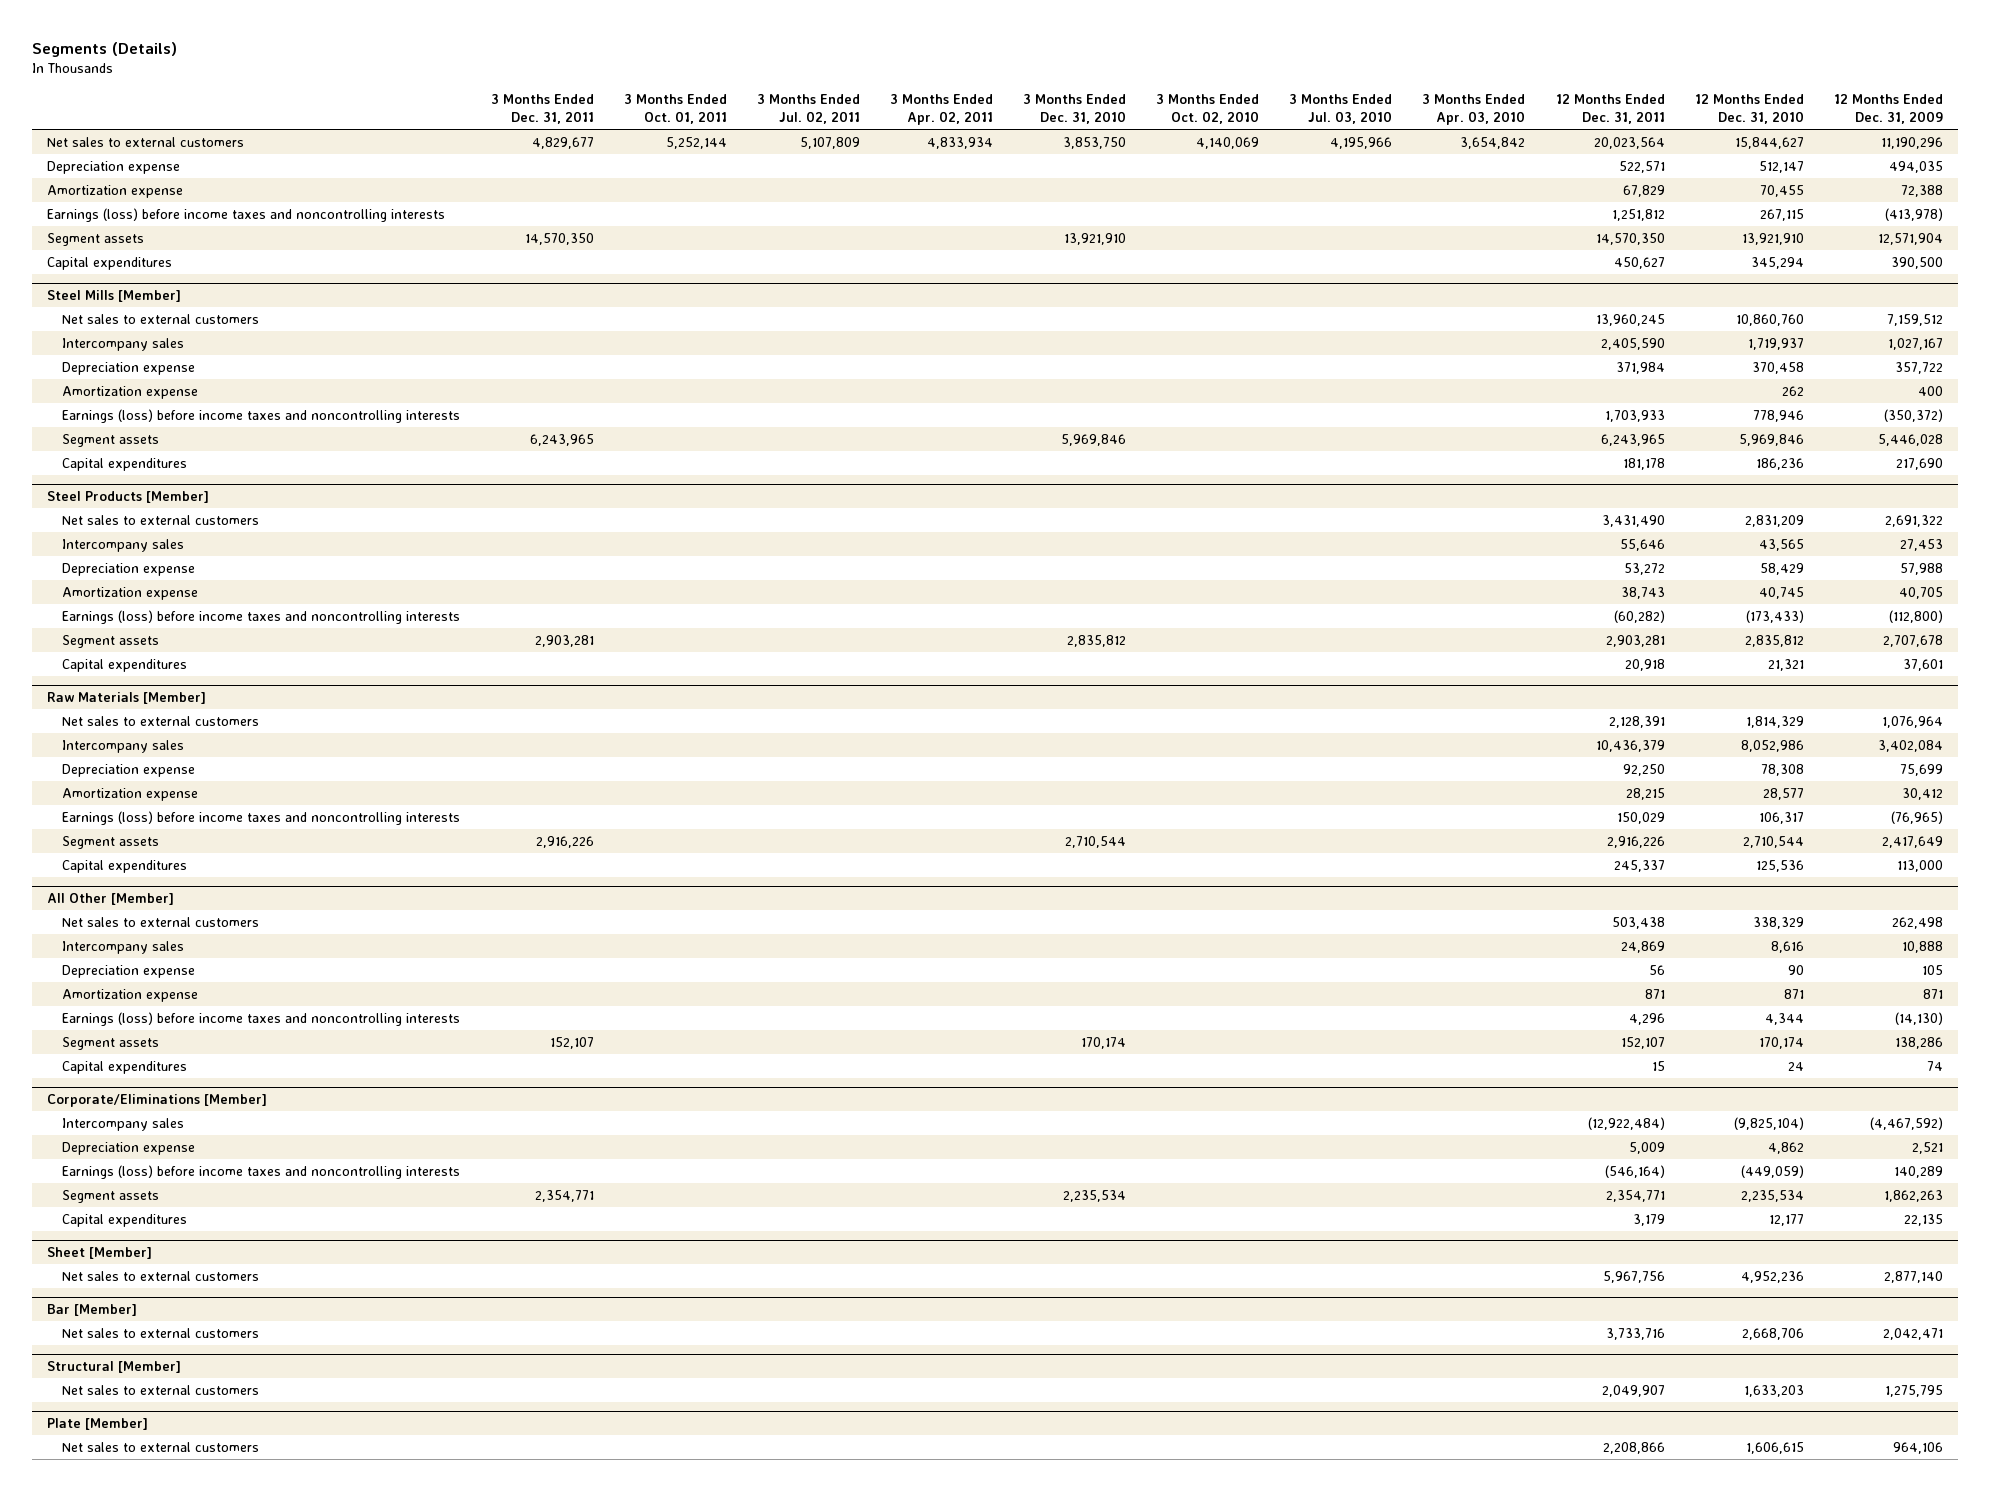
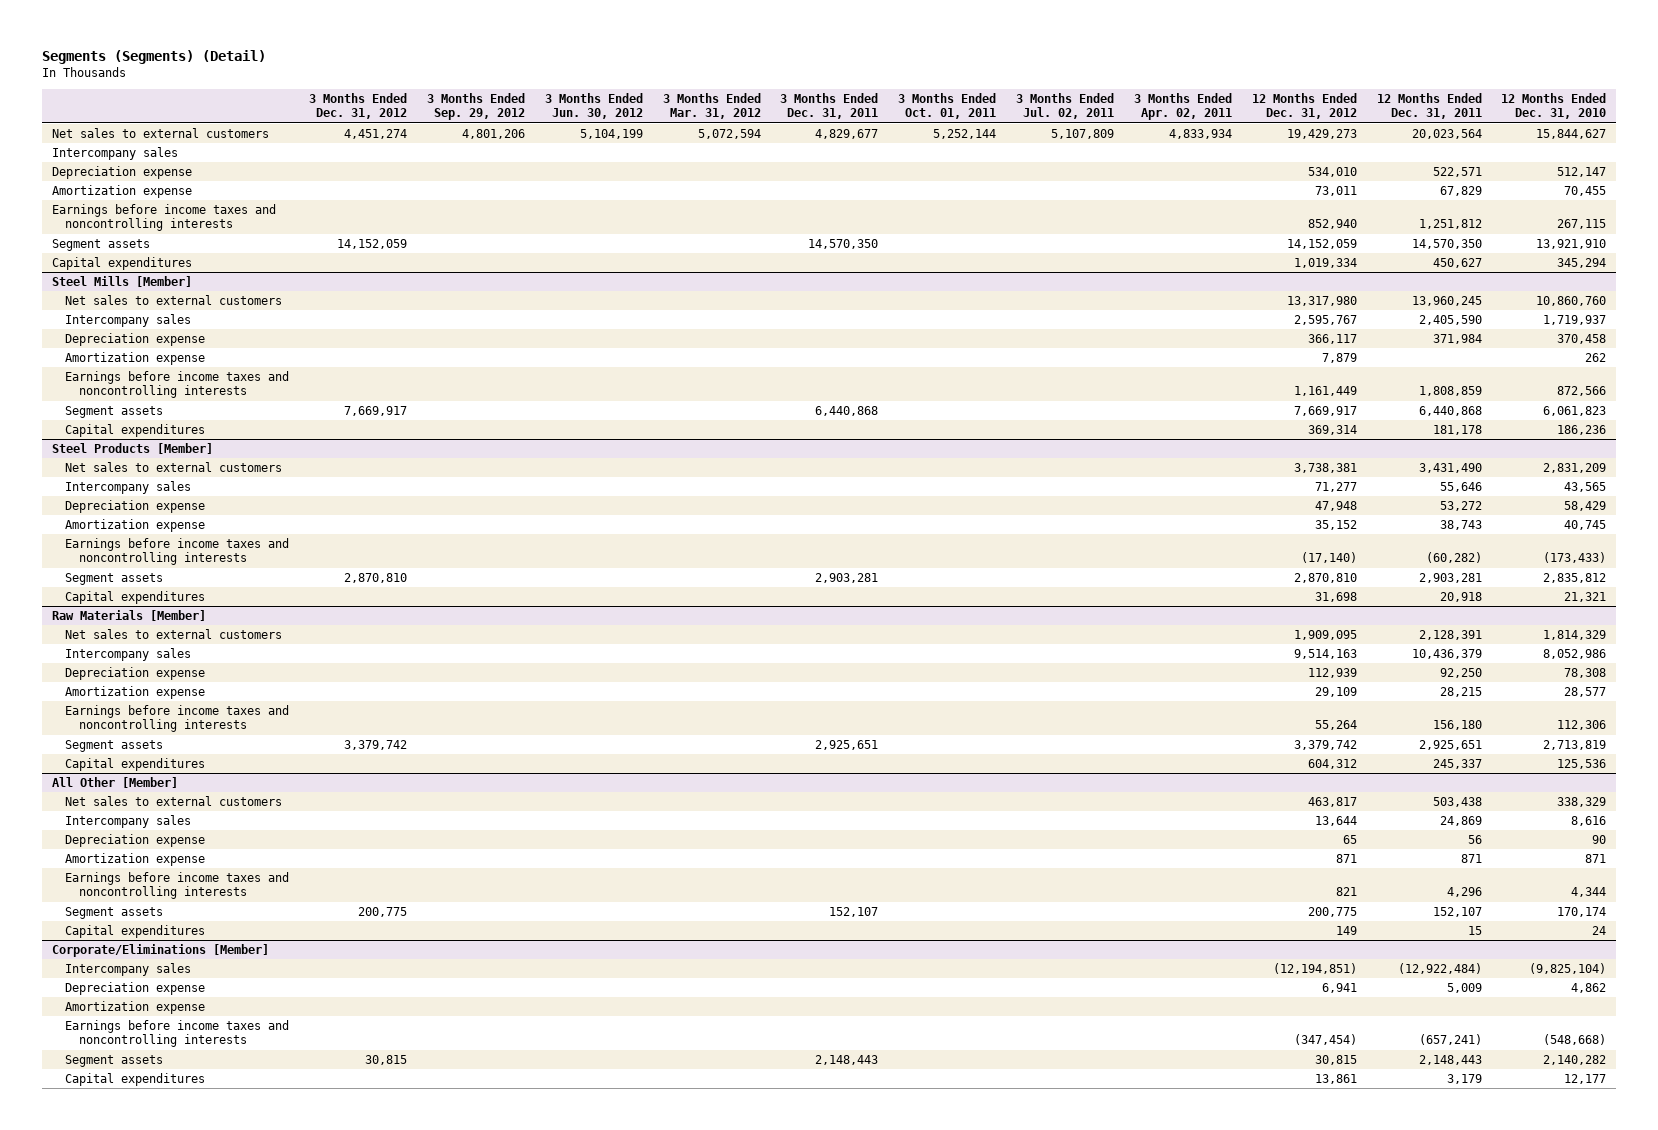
- Segments (Details)
+ Segments (Segments) (Detail)
- | 3 Months Ended Dec. 31, 2011 | 3 Months Ended Oct. 01, 2011 | 3 Months Ended Jul. 02, 2011 | 3 Months Ended Apr. 02, 2011 | 3 Months Ended Dec. 31, 2010 | 3 Months Ended Oct. 02, 2010 | 3 Months Ended Jul. 03, 2010 | 3 Months Ended Apr. 03, 2010 | 12 Months Ended Dec. 31, 2011 | 12 Months Ended Dec. 31, 2010 | 12 Months Ended Dec. 31, 2009
+ | 3 Months Ended Dec. 31, 2012 | 3 Months Ended Sep. 29, 2012 | 3 Months Ended Jun. 30, 2012 | 3 Months Ended Mar. 31, 2012 | 3 Months Ended Dec. 31, 2011 | 3 Months Ended Oct. 01, 2011 | 3 Months Ended Jul. 02, 2011 | 3 Months Ended Apr. 02, 2011 | 12 Months Ended Dec. 31, 2012 | 12 Months Ended Dec. 31, 2011 | 12 Months Ended Dec. 31, 2010
+ Intercompany sales
- Earnings (loss) before income taxes and noncontrolling interests | | | | | | | | | 1,251,812 | 267,115 | (413,978)
+ Earnings before income taxes and noncontrolling interests | | | | | | | | | 852,940 | 1,251,812 | 267,115
@ Steel Mills [Member]
- Earnings (loss) before income taxes and noncontrolling interests | | | | | | | | | 1,703,933 | 778,946 | (350,372)
- Segment assets | 6,243,965 | | | | 5,969,846 | | | | 6,243,965 | 5,969,846 | 5,446,028
+ Earnings before income taxes and noncontrolling interests | | | | | | | | | 1,161,449 | 1,808,859 | 872,566
+ Segment assets | 7,669,917 | | | | 6,440,868 | | | | 7,669,917 | 6,440,868 | 6,061,823
@ Steel Products [Member]
- Earnings (loss) before income taxes and noncontrolling interests | | | | | | | | | (60,282) | (173,433) | (112,800)
+ Earnings before income taxes and noncontrolling interests | | | | | | | | | (17,140) | (60,282) | (173,433)
@ Raw Materials [Member]
- Earnings (loss) before income taxes and noncontrolling interests | | | | | | | | | 150,029 | 106,317 | (76,965)
- Segment assets | 2,916,226 | | | | 2,710,544 | | | | 2,916,226 | 2,710,544 | 2,417,649
+ Earnings before income taxes and noncontrolling interests | | | | | | | | | 55,264 | 156,180 | 112,306
+ Segment assets | 3,379,742 | | | | 2,925,651 | | | | 3,379,742 | 2,925,651 | 2,713,819
@ All Other [Member]
- Earnings (loss) before income taxes and noncontrolling interests | | | | | | | | | 4,296 | 4,344 | (14,130)
+ Earnings before income taxes and noncontrolling interests | | | | | | | | | 821 | 4,296 | 4,344
@ Corporate/Eliminations [Member]
- Earnings (loss) before income taxes and noncontrolling interests | | | | | | | | | (546,164) | (449,059) | 140,289
- Segment assets | 2,354,771 | | | | 2,235,534 | | | | 2,354,771 | 2,235,534 | 1,862,263
+ Amortization expense
+ Earnings before income taxes and noncontrolling interests | | | | | | | | | (347,454) | (657,241) | (548,668)
+ Segment assets | 30,815 | | | | 2,148,443 | | | | 30,815 | 2,148,443 | 2,140,282
- Sheet [Member]
- Net sales to external customers | | | | | | | | | 5,967,756 | 4,952,236 | 2,877,140
- Bar [Member]
- Net sales to external customers | | | | | | | | | 3,733,716 | 2,668,706 | 2,042,471
- Structural [Member]
- Net sales to external customers | | | | | | | | | 2,049,907 | 1,633,203 | 1,275,795
- Plate [Member]
- Net sales to external customers | | | | | | | | | 2,208,866 | 1,606,615 | 964,106

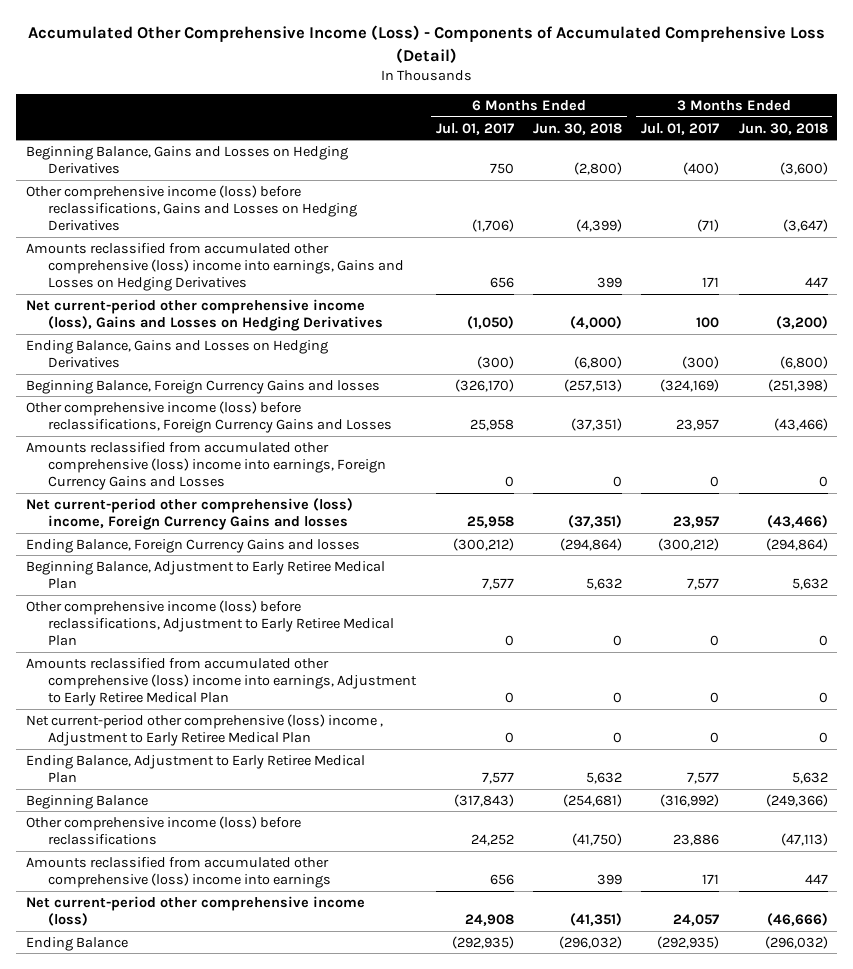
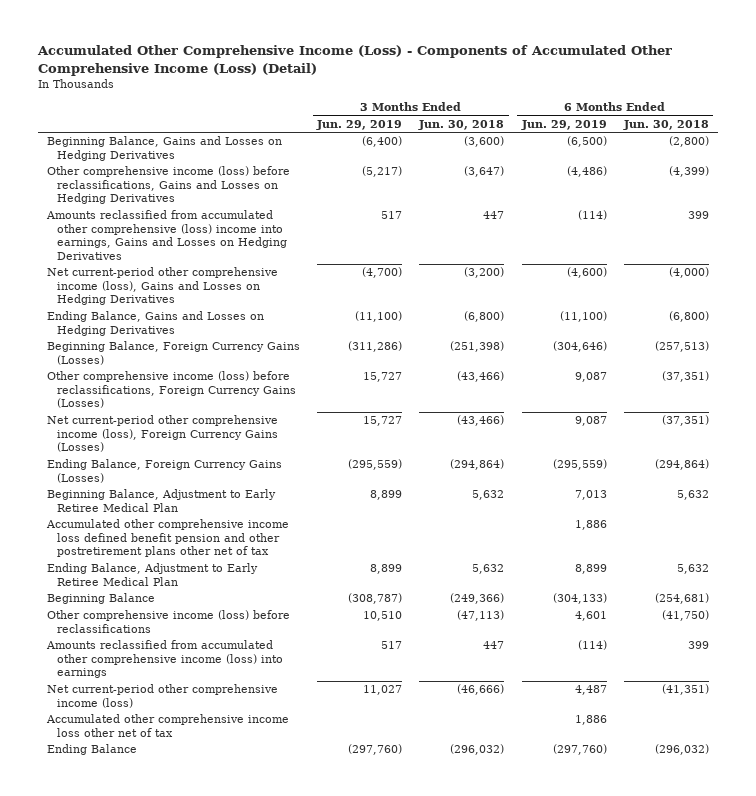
- Accumulated Other Comprehensive Income (Loss) - Components of Accumulated Comprehensive Loss (Detail)
+ Accumulated Other Comprehensive Income (Loss) - Components of Accumulated Other Comprehensive Income (Loss) (Detail)
- | 6 Months Ended Jul. 01, 2017 | 6 Months Ended Jun. 30, 2018 | 3 Months Ended Jul. 01, 2017 | 3 Months Ended Jun. 30, 2018
+ | 3 Months Ended Jun. 29, 2019 | 3 Months Ended Jun. 30, 2018 | 6 Months Ended Jun. 29, 2019 | 6 Months Ended Jun. 30, 2018
- Beginning Balance, Foreign Currency Gains and losses | (326,170) | (257,513) | (324,169) | (251,398)
- Other comprehensive income (loss) before reclassifications, Foreign Currency Gains and Losses | 25,958 | (37,351) | 23,957 | (43,466)
- Amounts reclassified from accumulated other comprehensive (loss) income into earnings, Foreign Currency Gains and Losses | 0 | 0 | 0 | 0
- Net current-period other comprehensive (loss) income, Foreign Currency Gains and losses | 25,958 | (37,351) | 23,957 | (43,466)
- Ending Balance, Foreign Currency Gains and losses | (300,212) | (294,864) | (300,212) | (294,864)
+ Beginning Balance, Foreign Currency Gains (Losses) | (311,286) | (251,398) | (304,646) | (257,513)
+ Other comprehensive income (loss) before reclassifications, Foreign Currency Gains (Losses) | 15,727 | (43,466) | 9,087 | (37,351)
+ Net current-period other comprehensive income (loss), Foreign Currency Gains (Losses) | 15,727 | (43,466) | 9,087 | (37,351)
+ Ending Balance, Foreign Currency Gains (Losses) | (295,559) | (294,864) | (295,559) | (294,864)
- Other comprehensive income (loss) before reclassifications, Adjustment to Early Retiree Medical Plan | 0 | 0 | 0 | 0
- Amounts reclassified from accumulated other comprehensive (loss) income into earnings, Adjustment to Early Retiree Medical Plan | 0 | 0 | 0 | 0
- Net current-period other comprehensive (loss) income , Adjustment to Early Retiree Medical Plan | 0 | 0 | 0 | 0
+ Accumulated other comprehensive income loss defined benefit pension and other postretirement plans other net of tax | | | 1,886 |
- Amounts reclassified from accumulated other comprehensive (loss) income into earnings | 656 | 399 | 171 | 447
+ Amounts reclassified from accumulated other comprehensive income (loss) into earnings | 517 | 447 | (114) | 399
+ Accumulated other comprehensive income loss other net of tax | | | 1,886 |

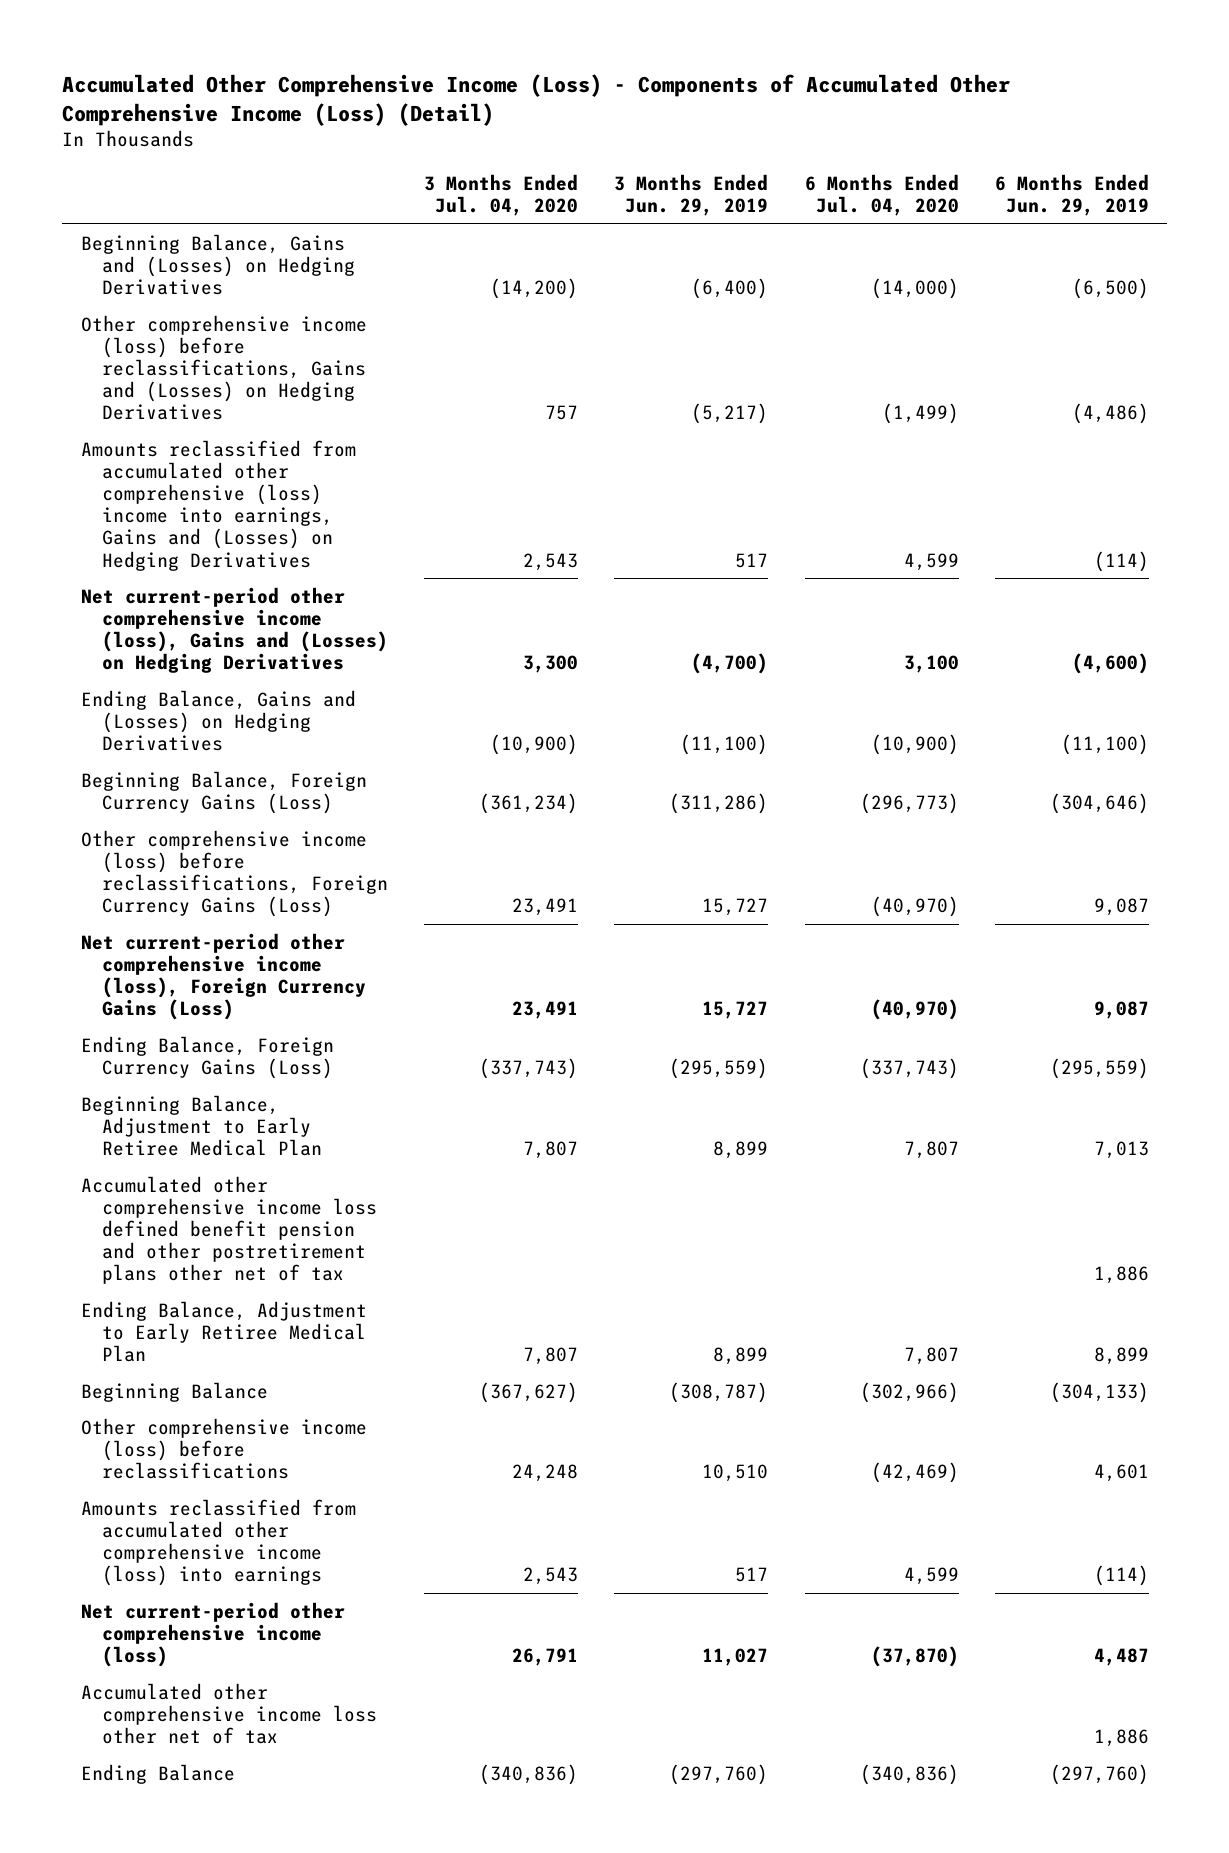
- | 3 Months Ended Jun. 29, 2019 | 3 Months Ended Jun. 30, 2018 | 6 Months Ended Jun. 29, 2019 | 6 Months Ended Jun. 30, 2018
+ | 3 Months Ended Jul. 04, 2020 | 3 Months Ended Jun. 29, 2019 | 6 Months Ended Jul. 04, 2020 | 6 Months Ended Jun. 29, 2019
- Beginning Balance, Gains and Losses on Hedging Derivatives | (6,400) | (3,600) | (6,500) | (2,800)
- Other comprehensive income (loss) before reclassifications, Gains and Losses on Hedging Derivatives | (5,217) | (3,647) | (4,486) | (4,399)
- Amounts reclassified from accumulated other comprehensive (loss) income into earnings, Gains and Losses on Hedging Derivatives | 517 | 447 | (114) | 399
- Net current-period other comprehensive income (loss), Gains and Losses on Hedging Derivatives | (4,700) | (3,200) | (4,600) | (4,000)
- Ending Balance, Gains and Losses on Hedging Derivatives | (11,100) | (6,800) | (11,100) | (6,800)
- Beginning Balance, Foreign Currency Gains (Losses) | (311,286) | (251,398) | (304,646) | (257,513)
- Other comprehensive income (loss) before reclassifications, Foreign Currency Gains (Losses) | 15,727 | (43,466) | 9,087 | (37,351)
- Net current-period other comprehensive income (loss), Foreign Currency Gains (Losses) | 15,727 | (43,466) | 9,087 | (37,351)
- Ending Balance, Foreign Currency Gains (Losses) | (295,559) | (294,864) | (295,559) | (294,864)
+ Beginning Balance, Gains and (Losses) on Hedging Derivatives | (14,200) | (6,400) | (14,000) | (6,500)
+ Other comprehensive income (loss) before reclassifications, Gains and (Losses) on Hedging Derivatives | 757 | (5,217) | (1,499) | (4,486)
+ Amounts reclassified from accumulated other comprehensive (loss) income into earnings, Gains and (Losses) on Hedging Derivatives | 2,543 | 517 | 4,599 | (114)
+ Net current-period other comprehensive income (loss), Gains and (Losses) on Hedging Derivatives | 3,300 | (4,700) | 3,100 | (4,600)
+ Ending Balance, Gains and (Losses) on Hedging Derivatives | (10,900) | (11,100) | (10,900) | (11,100)
+ Beginning Balance, Foreign Currency Gains (Loss) | (361,234) | (311,286) | (296,773) | (304,646)
+ Other comprehensive income (loss) before reclassifications, Foreign Currency Gains (Loss) | 23,491 | 15,727 | (40,970) | 9,087
+ Net current-period other comprehensive income (loss), Foreign Currency Gains (Loss) | 23,491 | 15,727 | (40,970) | 9,087
+ Ending Balance, Foreign Currency Gains (Loss) | (337,743) | (295,559) | (337,743) | (295,559)

